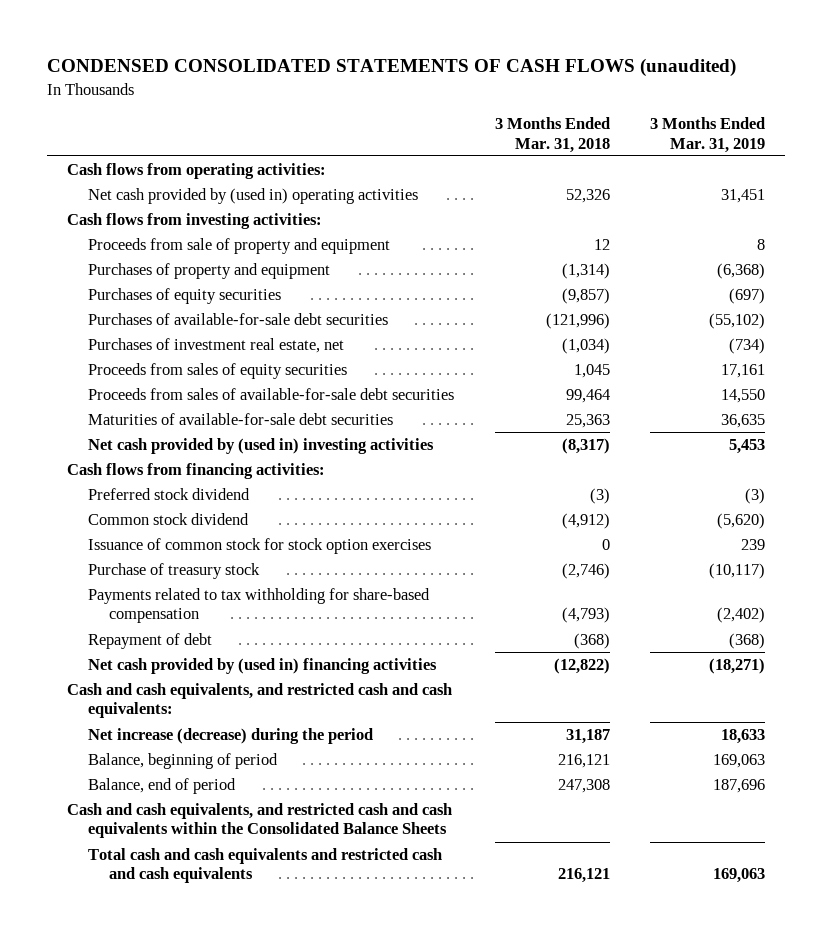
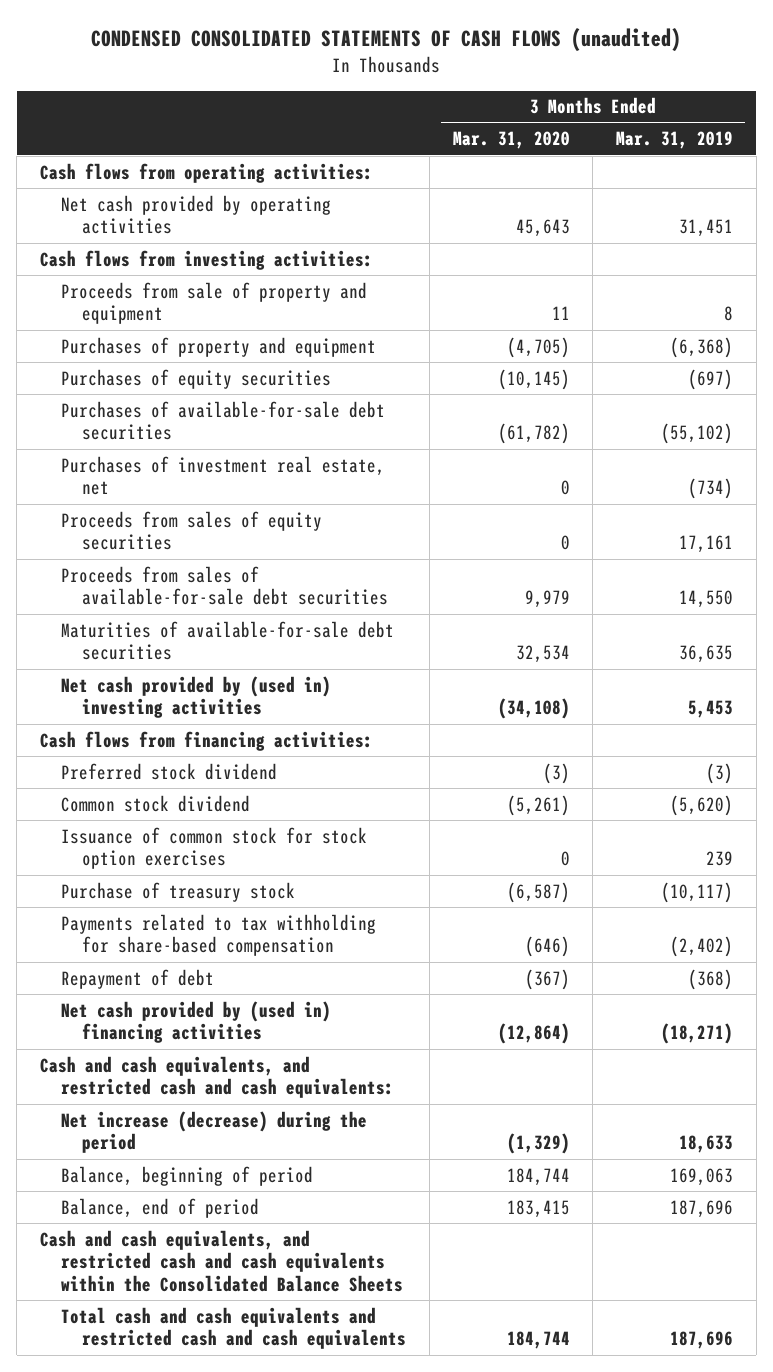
- | 3 Months Ended Mar. 31, 2018 | 3 Months Ended Mar. 31, 2019
+ | 3 Months Ended Mar. 31, 2020 | 3 Months Ended Mar. 31, 2019
- Net cash provided by (used in) operating activities | 52,326 | 31,451
+ Net cash provided by operating activities | 45,643 | 31,451
- Total cash and cash equivalents and restricted cash and cash equivalents | 216,121 | 169,063
+ Total cash and cash equivalents and restricted cash and cash equivalents | 184,744 | 187,696

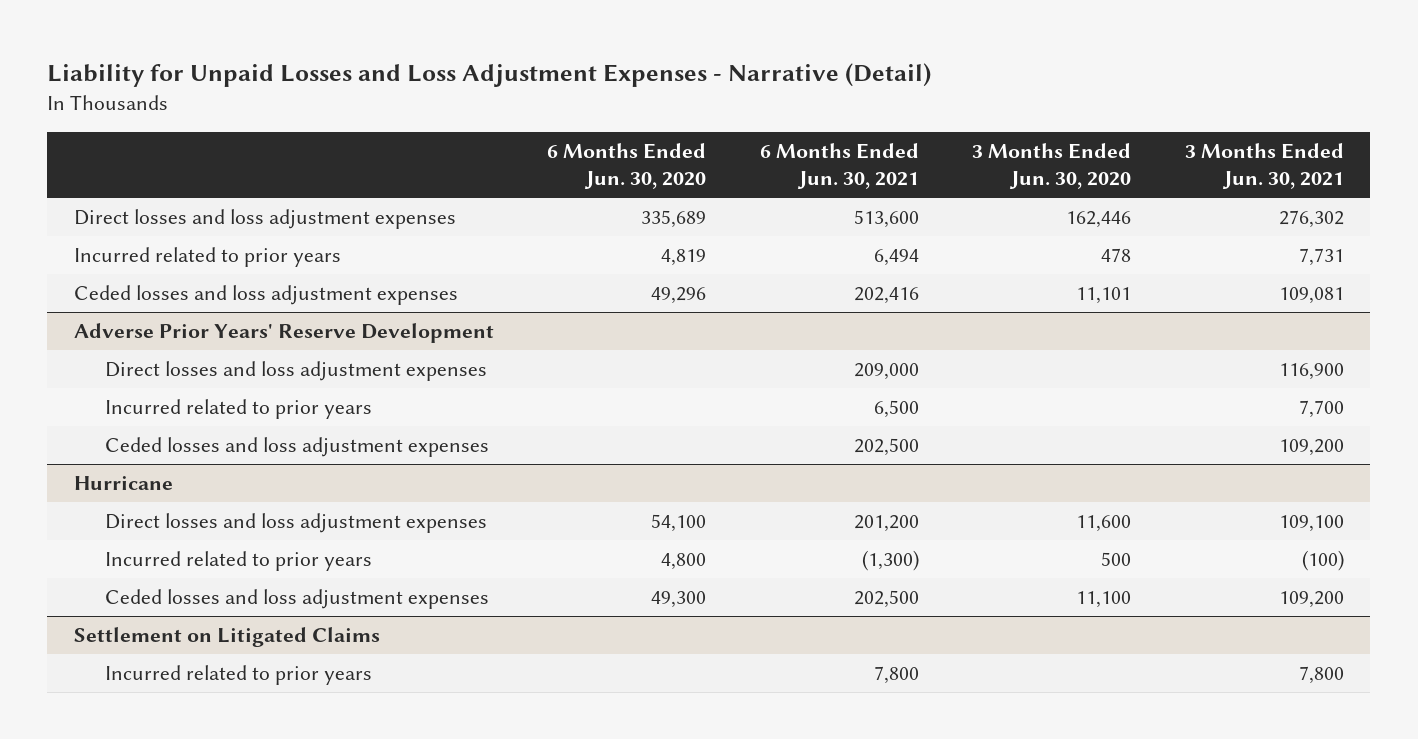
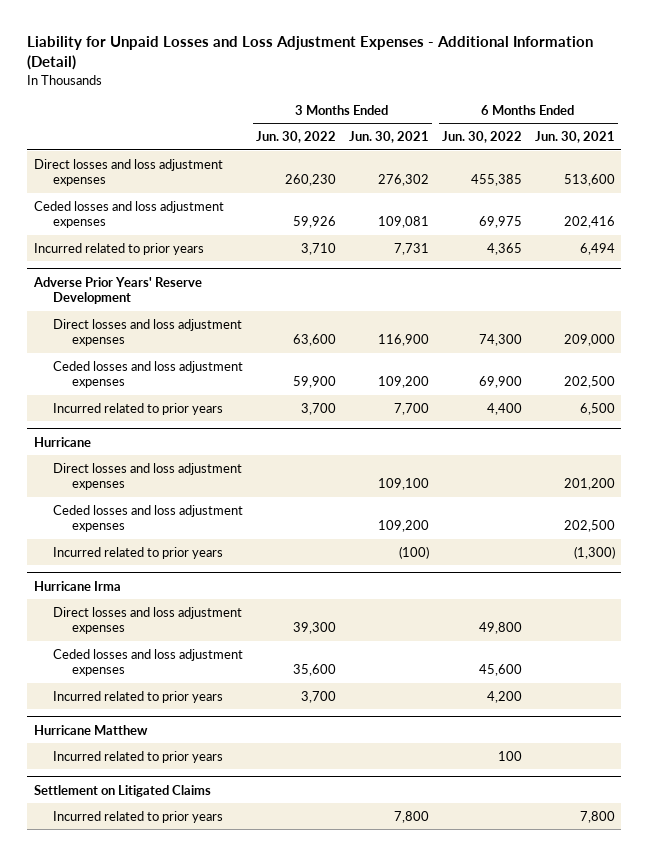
- Liability for Unpaid Losses and Loss Adjustment Expenses - Narrative (Detail)
+ Liability for Unpaid Losses and Loss Adjustment Expenses - Additional Information (Detail)
- | 6 Months Ended Jun. 30, 2020 | 6 Months Ended Jun. 30, 2021 | 3 Months Ended Jun. 30, 2020 | 3 Months Ended Jun. 30, 2021
+ | 3 Months Ended Jun. 30, 2022 | 3 Months Ended Jun. 30, 2021 | 6 Months Ended Jun. 30, 2022 | 6 Months Ended Jun. 30, 2021
moved down: Incurred related to prior years | 3,710 | 7,731 | 4,365 | 6,494
@ Adverse Prior Years' Reserve Development
moved down: Incurred related to prior years | 3,700 | 7,700 | 4,400 | 6,500
@ Hurricane
moved down: Incurred related to prior years | | (100) | | (1,300)
+ Hurricane Irma
+ Direct losses and loss adjustment expenses | 39,300 | | 49,800 |
+ Ceded losses and loss adjustment expenses | 35,600 | | 45,600 |
+ Incurred related to prior years | 3,700 | | 4,200 |
+ Hurricane Matthew
+ Incurred related to prior years | | | 100 |

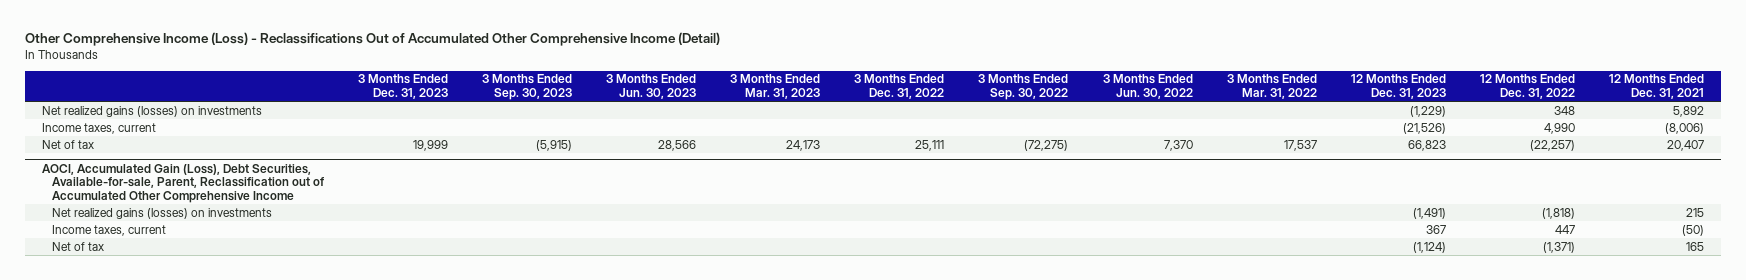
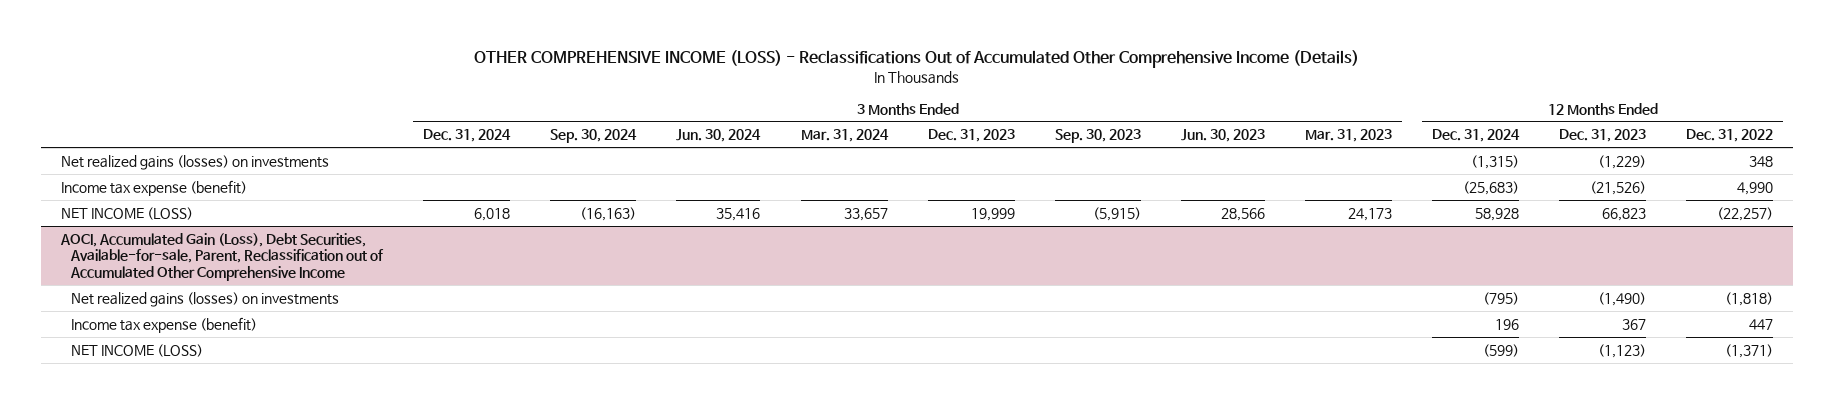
- Other Comprehensive Income (Loss) - Reclassifications Out of Accumulated Other Comprehensive Income (Detail)
+ OTHER COMPREHENSIVE INCOME (LOSS) - Reclassifications Out of Accumulated Other Comprehensive Income (Details)
- | 3 Months Ended Dec. 31, 2023 | 3 Months Ended Sep. 30, 2023 | 3 Months Ended Jun. 30, 2023 | 3 Months Ended Mar. 31, 2023 | 3 Months Ended Dec. 31, 2022 | 3 Months Ended Sep. 30, 2022 | 3 Months Ended Jun. 30, 2022 | 3 Months Ended Mar. 31, 2022 | 12 Months Ended Dec. 31, 2023 | 12 Months Ended Dec. 31, 2022 | 12 Months Ended Dec. 31, 2021
+ | 3 Months Ended Dec. 31, 2024 | 3 Months Ended Sep. 30, 2024 | 3 Months Ended Jun. 30, 2024 | 3 Months Ended Mar. 31, 2024 | 3 Months Ended Dec. 31, 2023 | 3 Months Ended Sep. 30, 2023 | 3 Months Ended Jun. 30, 2023 | 3 Months Ended Mar. 31, 2023 | 12 Months Ended Dec. 31, 2024 | 12 Months Ended Dec. 31, 2023 | 12 Months Ended Dec. 31, 2022
- Income taxes, current | | | | | | | | | (21,526) | 4,990 | (8,006)
- Net of tax | 19,999 | (5,915) | 28,566 | 24,173 | 25,111 | (72,275) | 7,370 | 17,537 | 66,823 | (22,257) | 20,407
+ Income tax expense (benefit) | | | | | | | | | (25,683) | (21,526) | 4,990
+ NET INCOME (LOSS) | 6,018 | (16,163) | 35,416 | 33,657 | 19,999 | (5,915) | 28,566 | 24,173 | 58,928 | 66,823 | (22,257)
@ AOCI, Accumulated Gain (Loss), Debt Securities, Available-for-sale, Parent, Reclassification out of Accumulated Other Comprehensive Income
- Net realized gains (losses) on investments | | | | | | | | | (1,491) | (1,818) | 215
- Income taxes, current | | | | | | | | | 367 | 447 | (50)
- Net of tax | | | | | | | | | (1,124) | (1,371) | 165
+ Net realized gains (losses) on investments | | | | | | | | | (795) | (1,490) | (1,818)
+ Income tax expense (benefit) | | | | | | | | | 196 | 367 | 447
+ NET INCOME (LOSS) | | | | | | | | | (599) | (1,123) | (1,371)

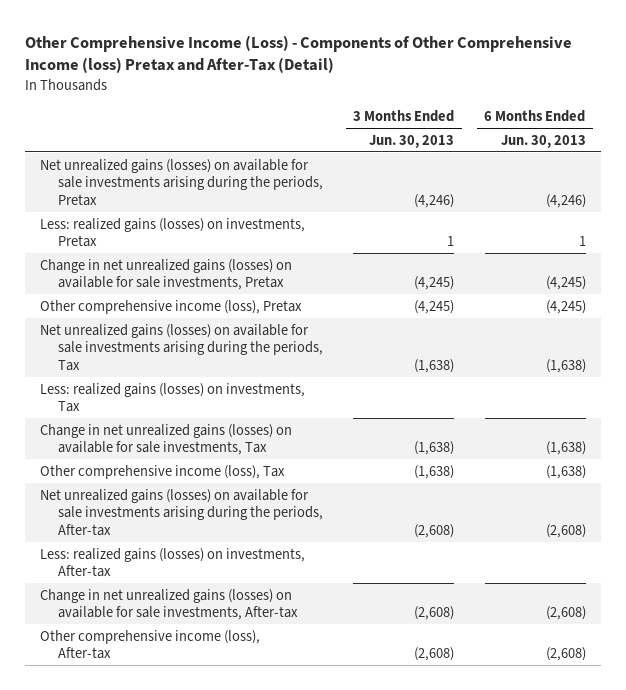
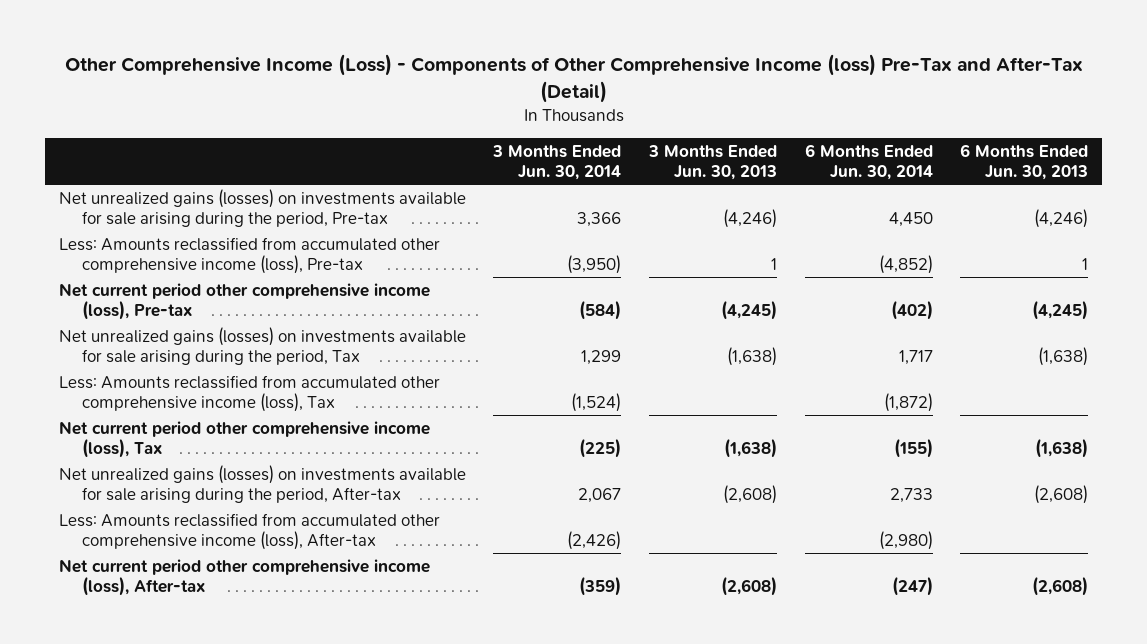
- Other Comprehensive Income (Loss) - Components of Other Comprehensive Income (loss) Pretax and After-Tax (Detail)
+ Other Comprehensive Income (Loss) - Components of Other Comprehensive Income (loss) Pre-Tax and After-Tax (Detail)
- | 3 Months Ended Jun. 30, 2013 | 6 Months Ended Jun. 30, 2013
+ | 3 Months Ended Jun. 30, 2014 | 3 Months Ended Jun. 30, 2013 | 6 Months Ended Jun. 30, 2014 | 6 Months Ended Jun. 30, 2013
- Net unrealized gains (losses) on available for sale investments arising during the periods, Pretax | (4,246) | (4,246)
- Less: realized gains (losses) on investments, Pretax | 1 | 1
- Change in net unrealized gains (losses) on available for sale investments, Pretax | (4,245) | (4,245)
- Other comprehensive income (loss), Pretax | (4,245) | (4,245)
- Net unrealized gains (losses) on available for sale investments arising during the periods, Tax | (1,638) | (1,638)
- Less: realized gains (losses) on investments, Tax
- Change in net unrealized gains (losses) on available for sale investments, Tax | (1,638) | (1,638)
- Other comprehensive income (loss), Tax | (1,638) | (1,638)
- Net unrealized gains (losses) on available for sale investments arising during the periods, After-tax | (2,608) | (2,608)
- Less: realized gains (losses) on investments, After-tax
- Change in net unrealized gains (losses) on available for sale investments, After-tax | (2,608) | (2,608)
- Other comprehensive income (loss), After-tax | (2,608) | (2,608)
+ Net unrealized gains (losses) on investments available for sale arising during the period, Pre-tax | 3,366 | (4,246) | 4,450 | (4,246)
+ Less: Amounts reclassified from accumulated other comprehensive income (loss), Pre-tax | (3,950) | 1 | (4,852) | 1
+ Net current period other comprehensive income (loss), Pre-tax | (584) | (4,245) | (402) | (4,245)
+ Net unrealized gains (losses) on investments available for sale arising during the period, Tax | 1,299 | (1,638) | 1,717 | (1,638)
+ Less: Amounts reclassified from accumulated other comprehensive income (loss), Tax | (1,524) | | (1,872) |
+ Net current period other comprehensive income (loss), Tax | (225) | (1,638) | (155) | (1,638)
+ Net unrealized gains (losses) on investments available for sale arising during the period, After-tax | 2,067 | (2,608) | 2,733 | (2,608)
+ Less: Amounts reclassified from accumulated other comprehensive income (loss), After-tax | (2,426) | | (2,980) |
+ Net current period other comprehensive income (loss), After-tax | (359) | (2,608) | (247) | (2,608)

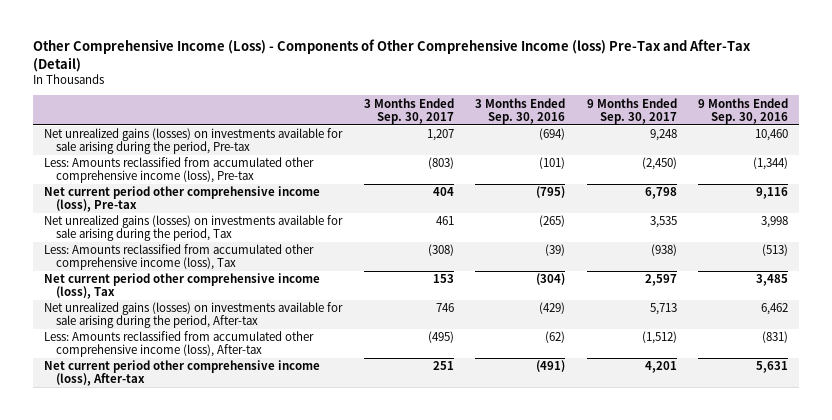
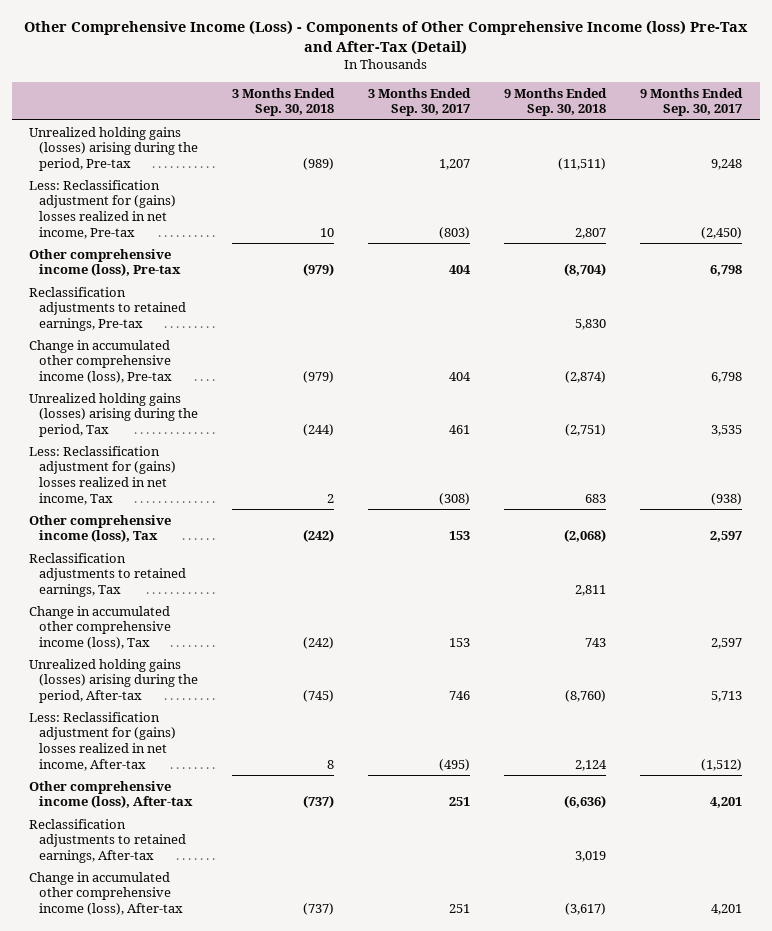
- | 3 Months Ended Sep. 30, 2017 | 3 Months Ended Sep. 30, 2016 | 9 Months Ended Sep. 30, 2017 | 9 Months Ended Sep. 30, 2016
+ | 3 Months Ended Sep. 30, 2018 | 3 Months Ended Sep. 30, 2017 | 9 Months Ended Sep. 30, 2018 | 9 Months Ended Sep. 30, 2017
- Net unrealized gains (losses) on investments available for sale arising during the period, Pre-tax | 1,207 | (694) | 9,248 | 10,460
- Less: Amounts reclassified from accumulated other comprehensive income (loss), Pre-tax | (803) | (101) | (2,450) | (1,344)
- Net current period other comprehensive income (loss), Pre-tax | 404 | (795) | 6,798 | 9,116
- Net unrealized gains (losses) on investments available for sale arising during the period, Tax | 461 | (265) | 3,535 | 3,998
- Less: Amounts reclassified from accumulated other comprehensive income (loss), Tax | (308) | (39) | (938) | (513)
- Net current period other comprehensive income (loss), Tax | 153 | (304) | 2,597 | 3,485
- Net unrealized gains (losses) on investments available for sale arising during the period, After-tax | 746 | (429) | 5,713 | 6,462
- Less: Amounts reclassified from accumulated other comprehensive income (loss), After-tax | (495) | (62) | (1,512) | (831)
- Net current period other comprehensive income (loss), After-tax | 251 | (491) | 4,201 | 5,631
+ Unrealized holding gains (losses) arising during the period, Pre-tax | (989) | 1,207 | (11,511) | 9,248
+ Less: Reclassification adjustment for (gains) losses realized in net income, Pre-tax | 10 | (803) | 2,807 | (2,450)
+ Other comprehensive income (loss), Pre-tax | (979) | 404 | (8,704) | 6,798
+ Reclassification adjustments to retained earnings, Pre-tax | | | 5,830 |
+ Change in accumulated other comprehensive income (loss), Pre-tax | (979) | 404 | (2,874) | 6,798
+ Unrealized holding gains (losses) arising during the period, Tax | (244) | 461 | (2,751) | 3,535
+ Less: Reclassification adjustment for (gains) losses realized in net income, Tax | 2 | (308) | 683 | (938)
+ Other comprehensive income (loss), Tax | (242) | 153 | (2,068) | 2,597
+ Reclassification adjustments to retained earnings, Tax | | | 2,811 |
+ Change in accumulated other comprehensive income (loss), Tax | (242) | 153 | 743 | 2,597
+ Unrealized holding gains (losses) arising during the period, After-tax | (745) | 746 | (8,760) | 5,713
+ Less: Reclassification adjustment for (gains) losses realized in net income, After-tax | 8 | (495) | 2,124 | (1,512)
+ Other comprehensive income (loss), After-tax | (737) | 251 | (6,636) | 4,201
+ Reclassification adjustments to retained earnings, After-tax | | | 3,019 |
+ Change in accumulated other comprehensive income (loss), After-tax | (737) | 251 | (3,617) | 4,201

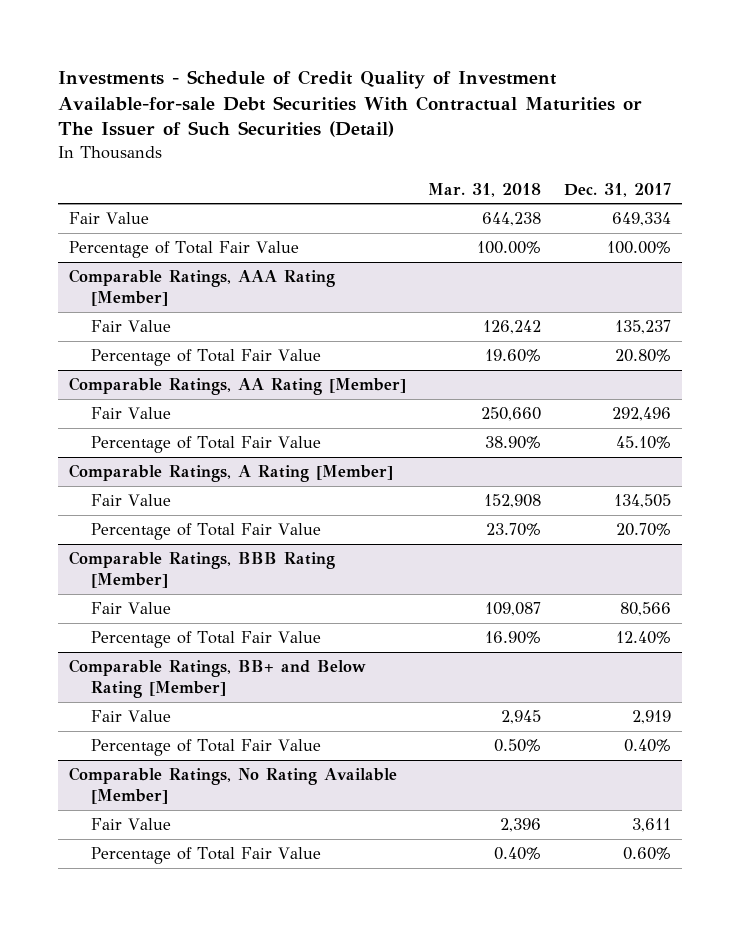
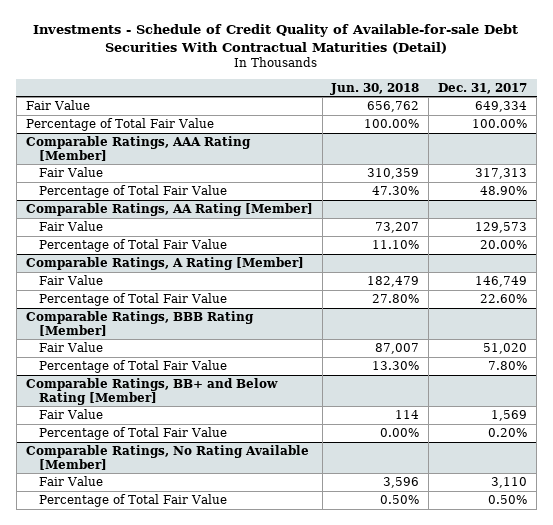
- Investments - Schedule of Credit Quality of Investment Available-for-sale Debt Securities With Contractual Maturities or The Issuer of Such Securities (Detail)
+ Investments - Schedule of Credit Quality of Available-for-sale Debt Securities With Contractual Maturities (Detail)
- | Mar. 31, 2018 | Dec. 31, 2017
+ | Jun. 30, 2018 | Dec. 31, 2017
@ Comparable Ratings, AAA Rating [Member]
- Fair Value | 126,242 | 135,237
- Percentage of Total Fair Value | 19.60% | 20.80%
+ Fair Value | 310,359 | 317,313
+ Percentage of Total Fair Value | 47.30% | 48.90%
@ Comparable Ratings, AA Rating [Member]
- Fair Value | 250,660 | 292,496
- Percentage of Total Fair Value | 38.90% | 45.10%
+ Fair Value | 73,207 | 129,573
+ Percentage of Total Fair Value | 11.10% | 20.00%
@ Comparable Ratings, A Rating [Member]
- Fair Value | 152,908 | 134,505
- Percentage of Total Fair Value | 23.70% | 20.70%
+ Fair Value | 182,479 | 146,749
+ Percentage of Total Fair Value | 27.80% | 22.60%
@ Comparable Ratings, BBB Rating [Member]
- Fair Value | 109,087 | 80,566
- Percentage of Total Fair Value | 16.90% | 12.40%
+ Fair Value | 87,007 | 51,020
+ Percentage of Total Fair Value | 13.30% | 7.80%
@ Comparable Ratings, BB+ and Below Rating [Member]
- Fair Value | 2,945 | 2,919
- Percentage of Total Fair Value | 0.50% | 0.40%
+ Fair Value | 114 | 1,569
+ Percentage of Total Fair Value | 0.00% | 0.20%
@ Comparable Ratings, No Rating Available [Member]
- Fair Value | 2,396 | 3,611
- Percentage of Total Fair Value | 0.40% | 0.60%
+ Fair Value | 3,596 | 3,110
+ Percentage of Total Fair Value | 0.50% | 0.50%

